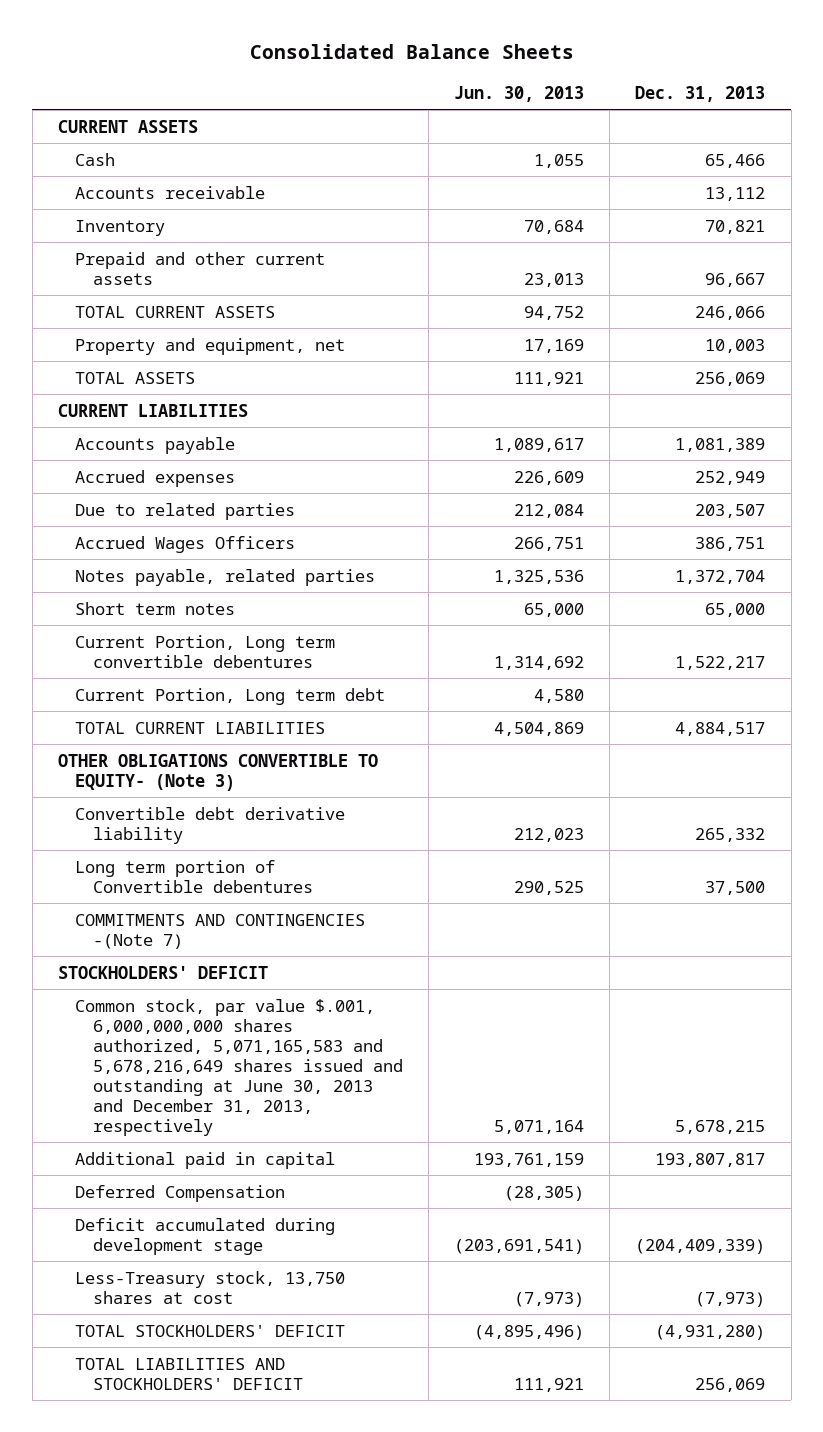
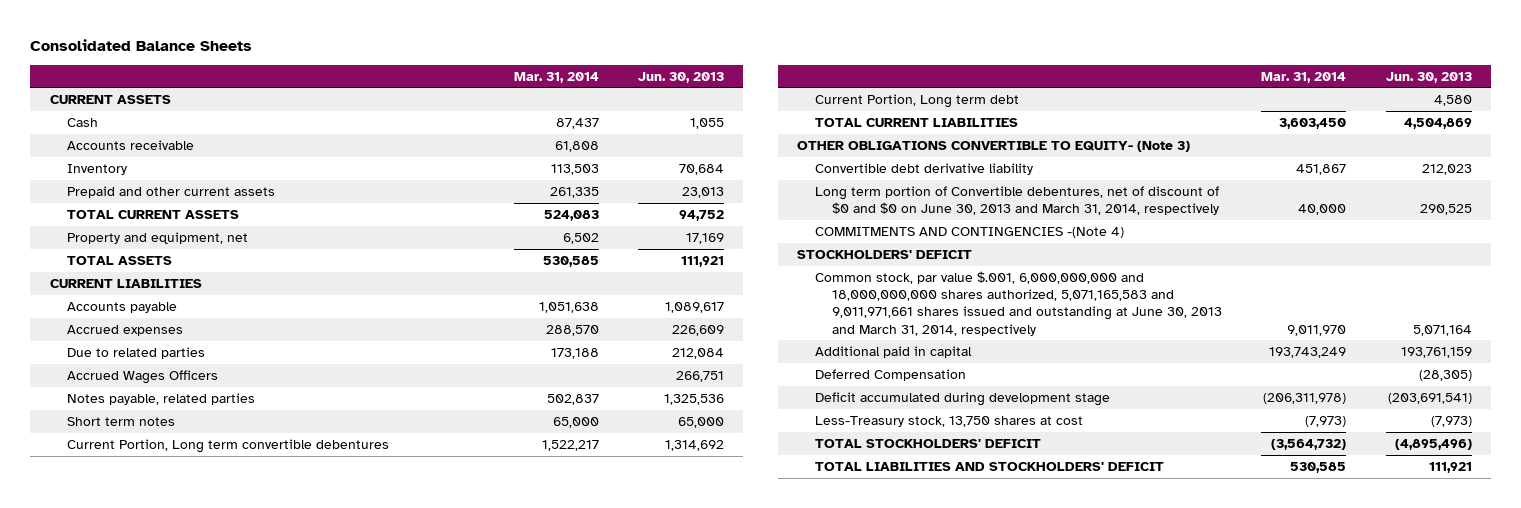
- | Jun. 30, 2013 | Dec. 31, 2013
+ | Mar. 31, 2014 | Jun. 30, 2013
- Long term portion of Convertible debentures | 290,525 | 37,500
- COMMITMENTS AND CONTINGENCIES -(Note 7)
+ Long term portion of Convertible debentures, net of discount of $0 and $0 on June 30, 2013 and March 31, 2014, respectively | 40,000 | 290,525
+ COMMITMENTS AND CONTINGENCIES -(Note 4)
- Common stock, par value $.001, 6,000,000,000 shares authorized, 5,071,165,583 and 5,678,216,649 shares issued and outstanding at June 30, 2013 and December 31, 2013, respectively | 5,071,164 | 5,678,215
+ Common stock, par value $.001, 6,000,000,000 and 18,000,000,000 shares authorized, 5,071,165,583 and 9,011,971,661 shares issued and outstanding at June 30, 2013 and March 31, 2014, respectively | 9,011,970 | 5,071,164

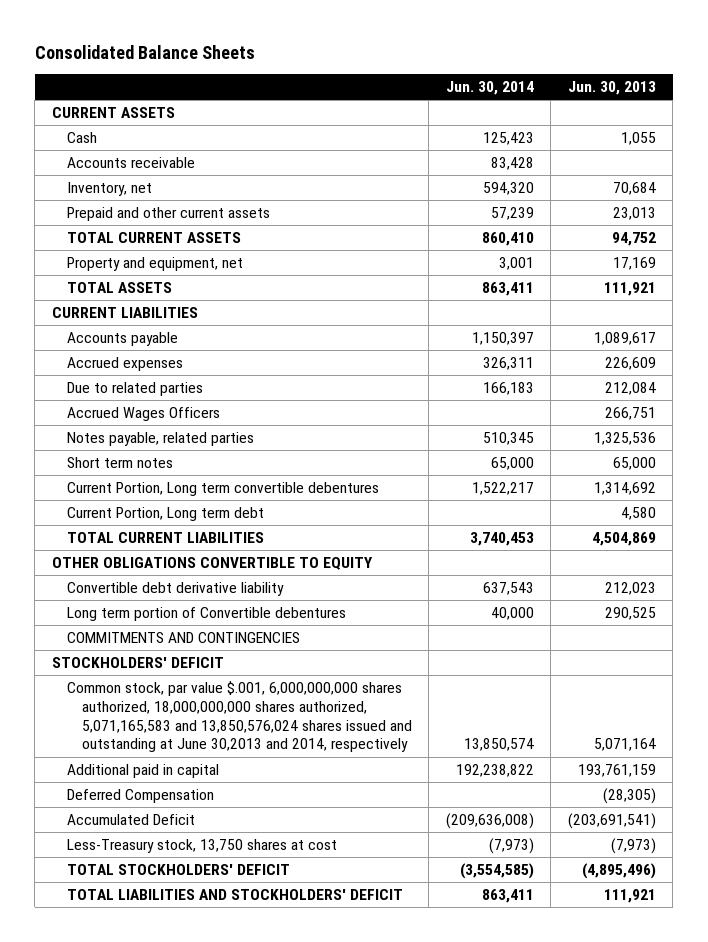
- | Mar. 31, 2014 | Jun. 30, 2013
+ | Jun. 30, 2014 | Jun. 30, 2013
- Inventory | 113,503 | 70,684
+ Inventory, net | 594,320 | 70,684
- OTHER OBLIGATIONS CONVERTIBLE TO EQUITY- (Note 3)
+ OTHER OBLIGATIONS CONVERTIBLE TO EQUITY
- Long term portion of Convertible debentures, net of discount of $0 and $0 on June 30, 2013 and March 31, 2014, respectively | 40,000 | 290,525
- COMMITMENTS AND CONTINGENCIES -(Note 4)
+ Long term portion of Convertible debentures | 40,000 | 290,525
+ COMMITMENTS AND CONTINGENCIES
- Common stock, par value $.001, 6,000,000,000 and 18,000,000,000 shares authorized, 5,071,165,583 and 9,011,971,661 shares issued and outstanding at June 30, 2013 and March 31, 2014, respectively | 9,011,970 | 5,071,164
+ Common stock, par value $.001, 6,000,000,000 shares authorized, 18,000,000,000 shares authorized, 5,071,165,583 and 13,850,576,024 shares issued and outstanding at June 30,2013 and 2014, respectively | 13,850,574 | 5,071,164
- Deficit accumulated during development stage | (206,311,978) | (203,691,541)
+ Accumulated Deficit | (209,636,008) | (203,691,541)

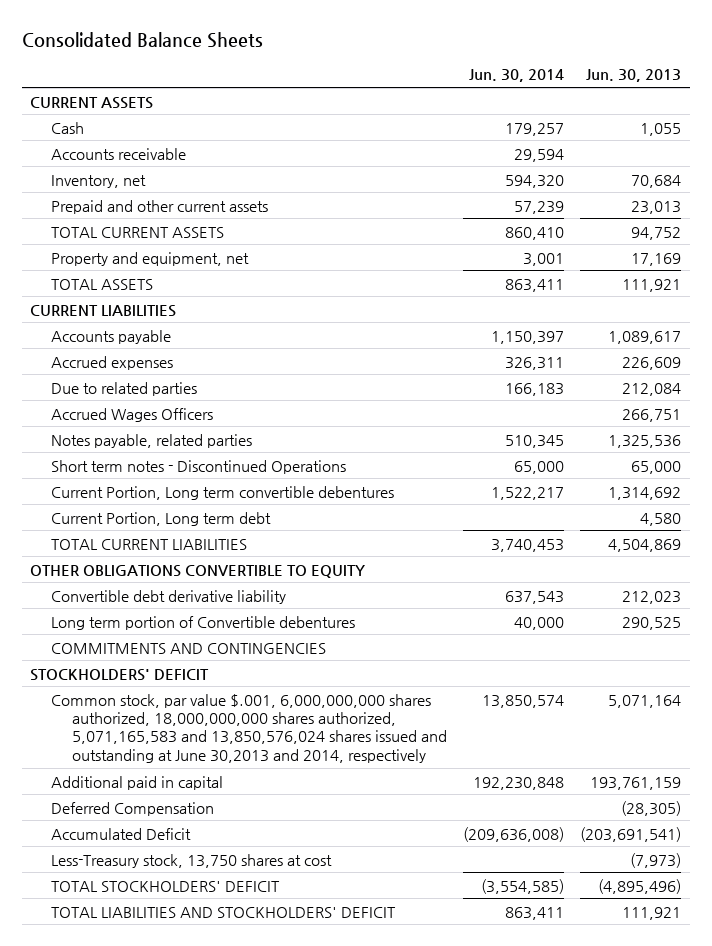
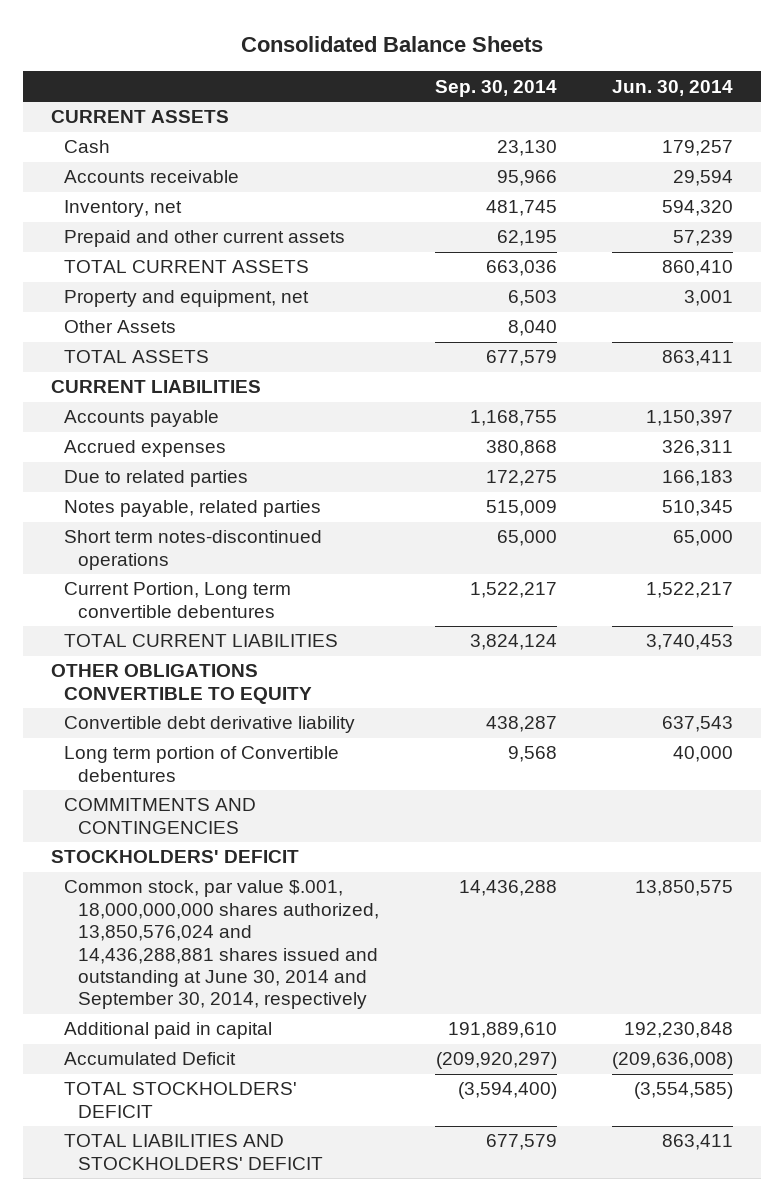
- | Jun. 30, 2014 | Jun. 30, 2013
+ | Sep. 30, 2014 | Jun. 30, 2014
+ Other Assets | 8,040 |
- Accrued Wages Officers | | 266,751
- Short term notes - Discontinued Operations | 65,000 | 65,000
+ Short term notes-discontinued operations | 65,000 | 65,000
- Current Portion, Long term debt | | 4,580
- Common stock, par value $.001, 6,000,000,000 shares authorized, 18,000,000,000 shares authorized, 5,071,165,583 and 13,850,576,024 shares issued and outstanding at June 30,2013 and 2014, respectively | 13,850,574 | 5,071,164
+ Common stock, par value $.001, 18,000,000,000 shares authorized, 13,850,576,024 and 14,436,288,881 shares issued and outstanding at June 30, 2014 and September 30, 2014, respectively | 14,436,288 | 13,850,575
- Deferred Compensation | | (28,305)
- Less-Treasury stock, 13,750 shares at cost | | (7,973)

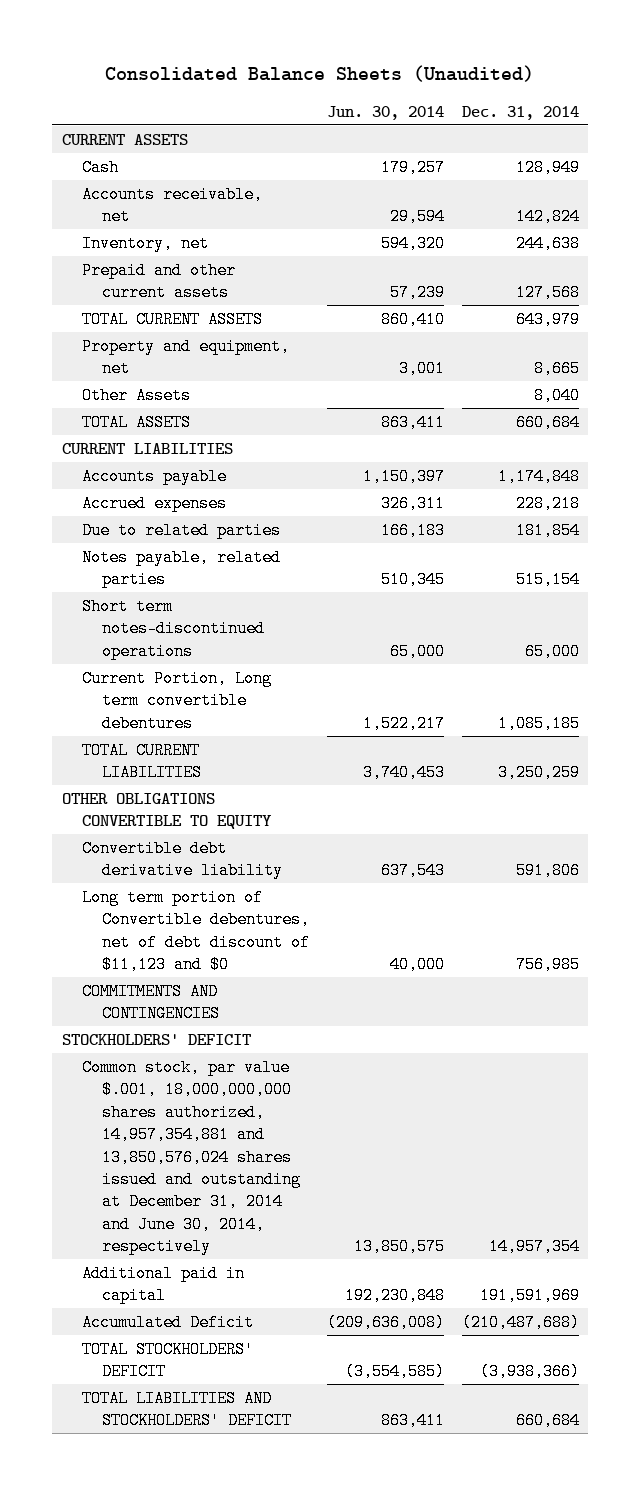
- Consolidated Balance Sheets
+ Consolidated Balance Sheets (Unaudited)
- | Sep. 30, 2014 | Jun. 30, 2014
+ | Jun. 30, 2014 | Dec. 31, 2014
- Accounts receivable | 95,966 | 29,594
+ Accounts receivable, net | 29,594 | 142,824
- Long term portion of Convertible debentures | 9,568 | 40,000
+ Long term portion of Convertible debentures, net of debt discount of $11,123 and $0 | 40,000 | 756,985
- Common stock, par value $.001, 18,000,000,000 shares authorized, 13,850,576,024 and 14,436,288,881 shares issued and outstanding at June 30, 2014 and September 30, 2014, respectively | 14,436,288 | 13,850,575
+ Common stock, par value $.001, 18,000,000,000 shares authorized, 14,957,354,881 and 13,850,576,024 shares issued and outstanding at December 31, 2014 and June 30, 2014, respectively | 13,850,575 | 14,957,354

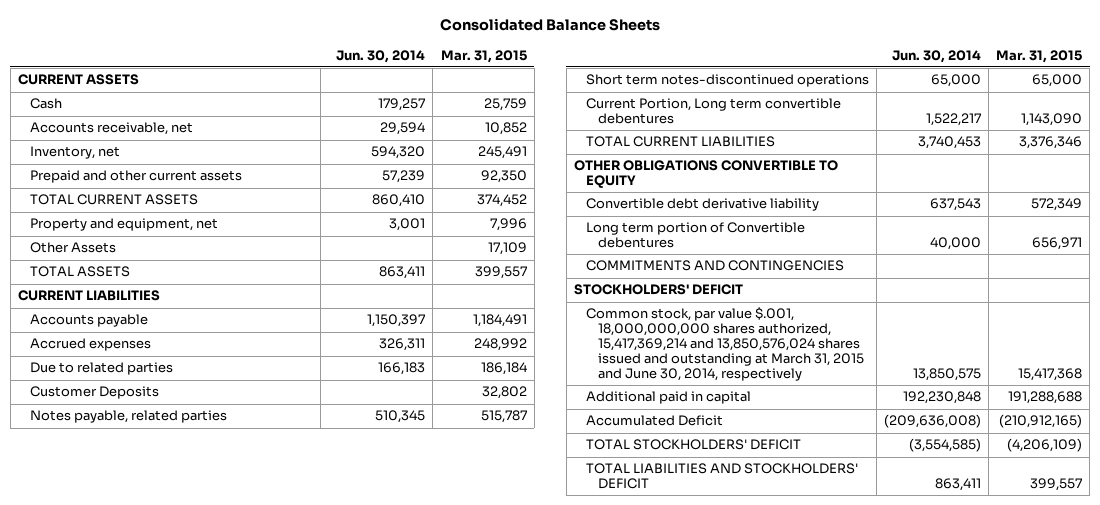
- Consolidated Balance Sheets (Unaudited)
+ Consolidated Balance Sheets
- | Jun. 30, 2014 | Dec. 31, 2014
+ | Jun. 30, 2014 | Mar. 31, 2015
+ Customer Deposits | | 32,802
- Long term portion of Convertible debentures, net of debt discount of $11,123 and $0 | 40,000 | 756,985
+ Long term portion of Convertible debentures | 40,000 | 656,971
- Common stock, par value $.001, 18,000,000,000 shares authorized, 14,957,354,881 and 13,850,576,024 shares issued and outstanding at December 31, 2014 and June 30, 2014, respectively | 13,850,575 | 14,957,354
+ Common stock, par value $.001, 18,000,000,000 shares authorized, 15,417,369,214 and 13,850,576,024 shares issued and outstanding at March 31, 2015 and June 30, 2014, respectively | 13,850,575 | 15,417,368

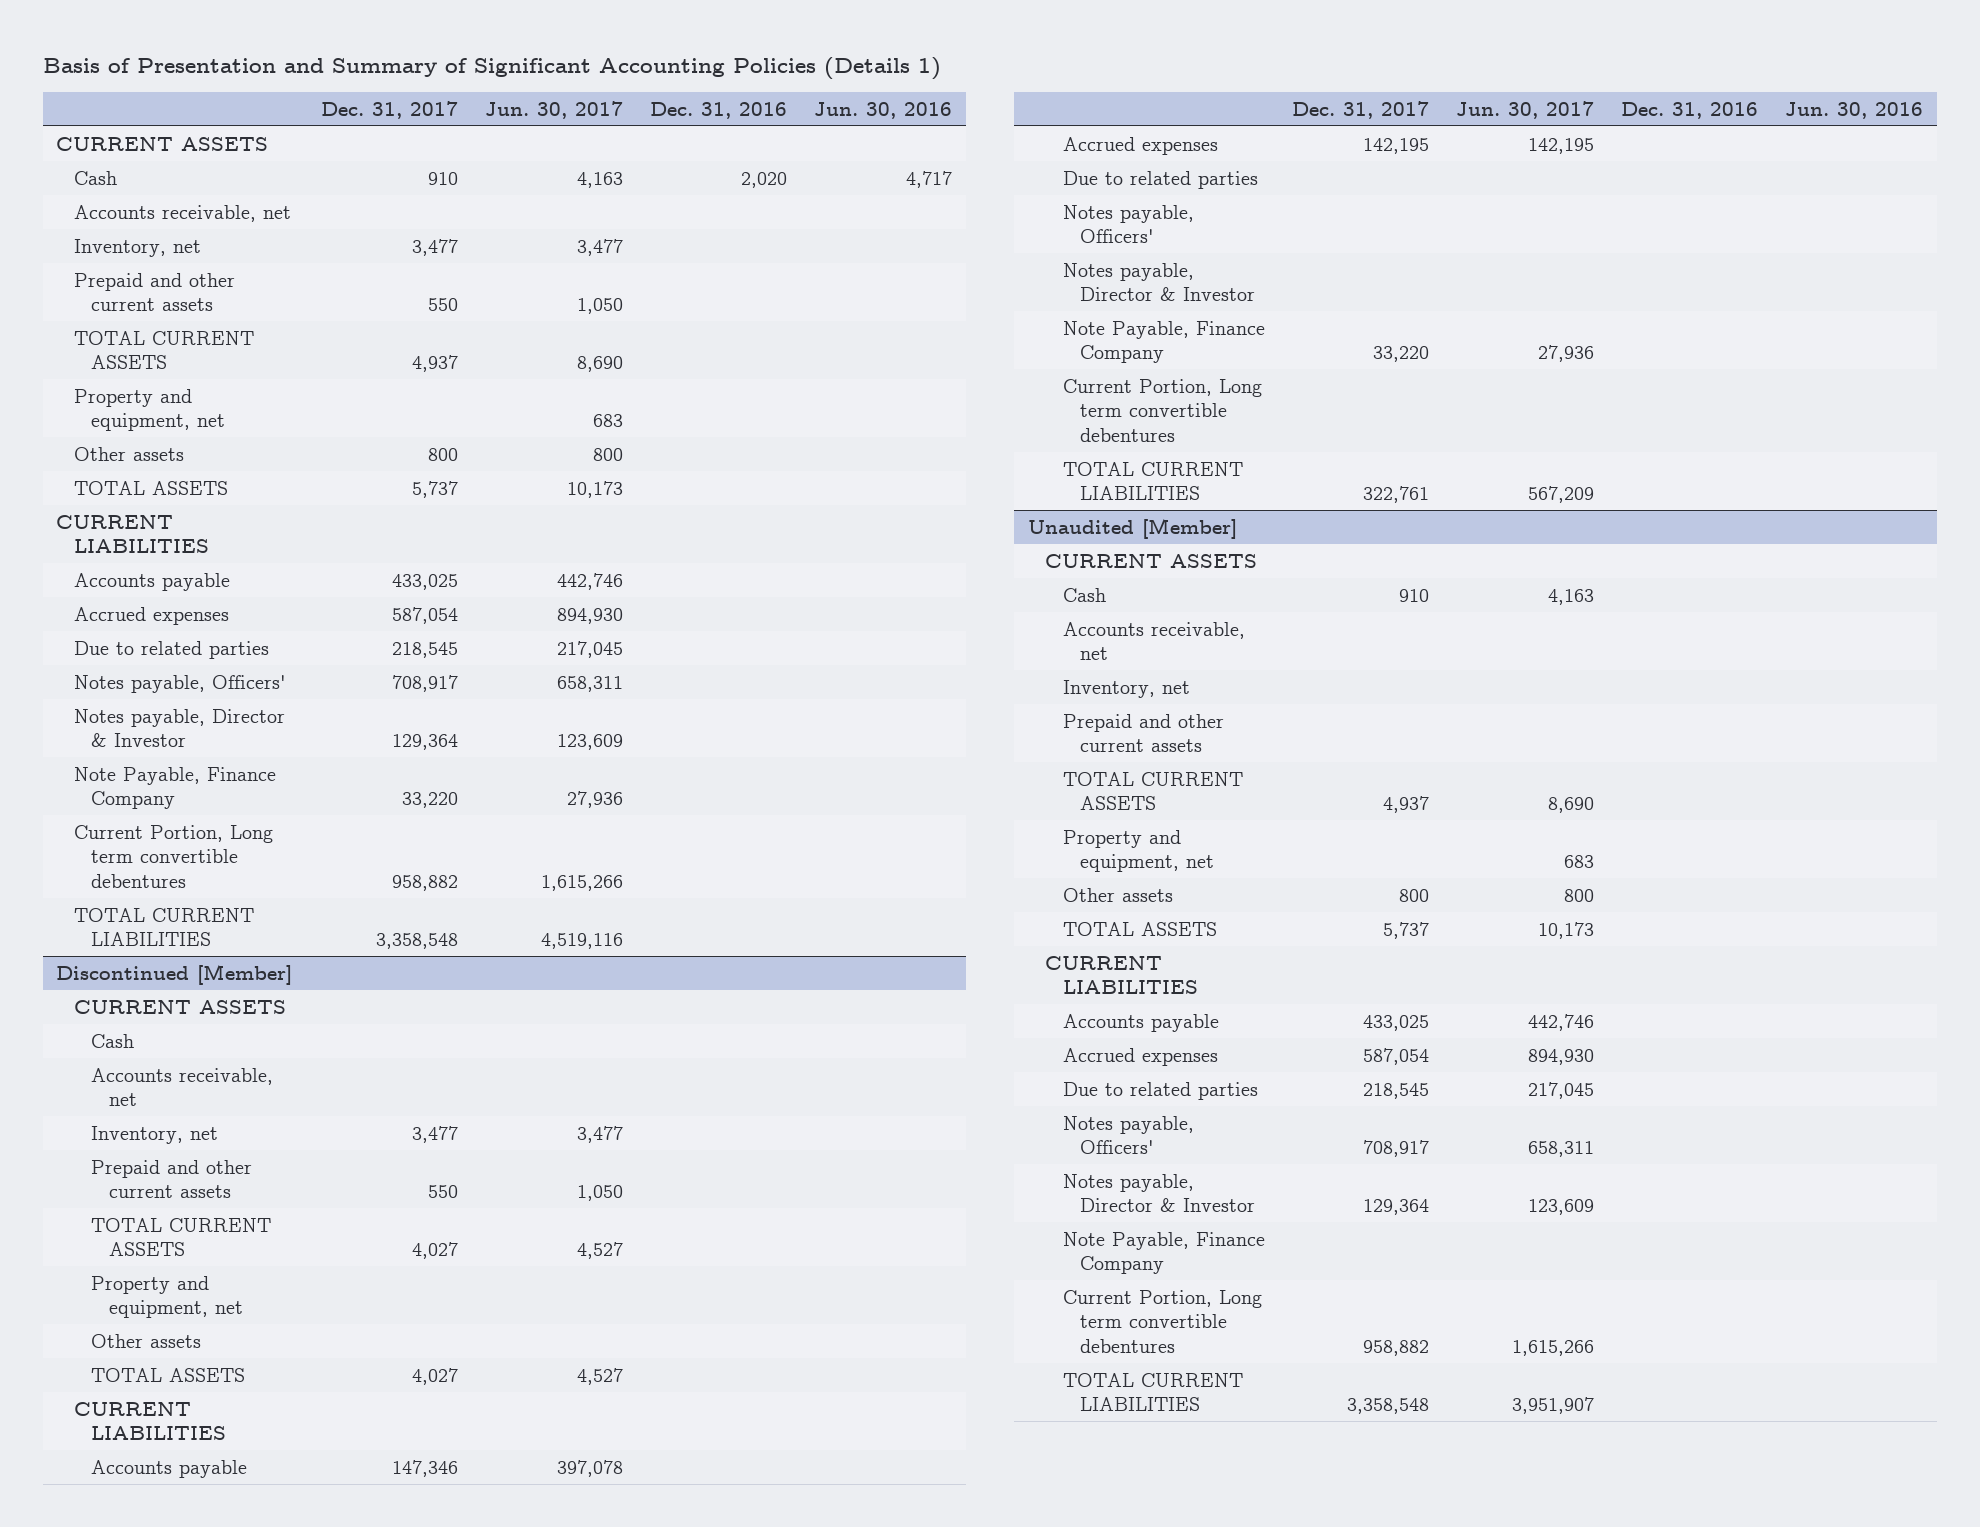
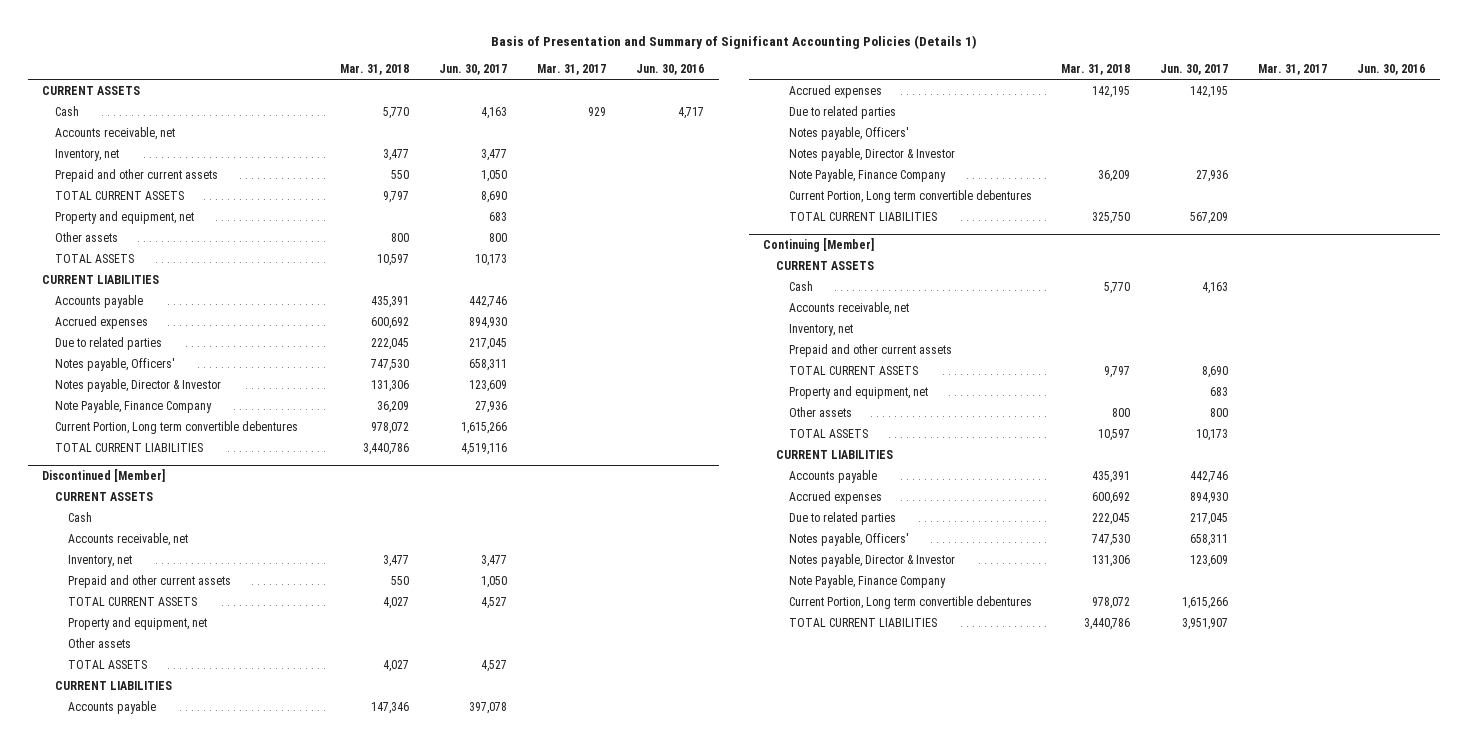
- | Dec. 31, 2017 | Jun. 30, 2017 | Dec. 31, 2016 | Jun. 30, 2016
+ | Mar. 31, 2018 | Jun. 30, 2017 | Mar. 31, 2017 | Jun. 30, 2016
- Unaudited [Member]
+ Continuing [Member]

